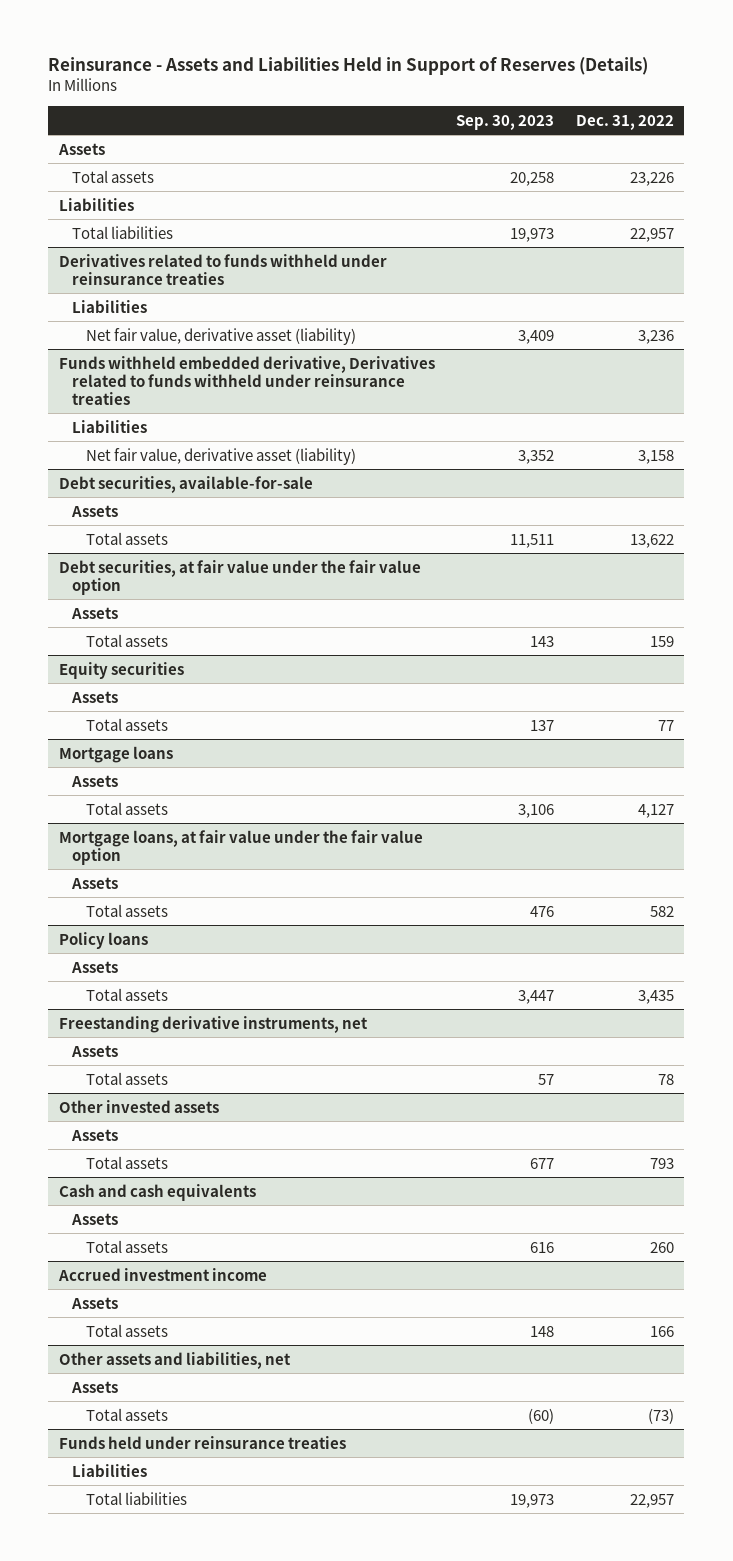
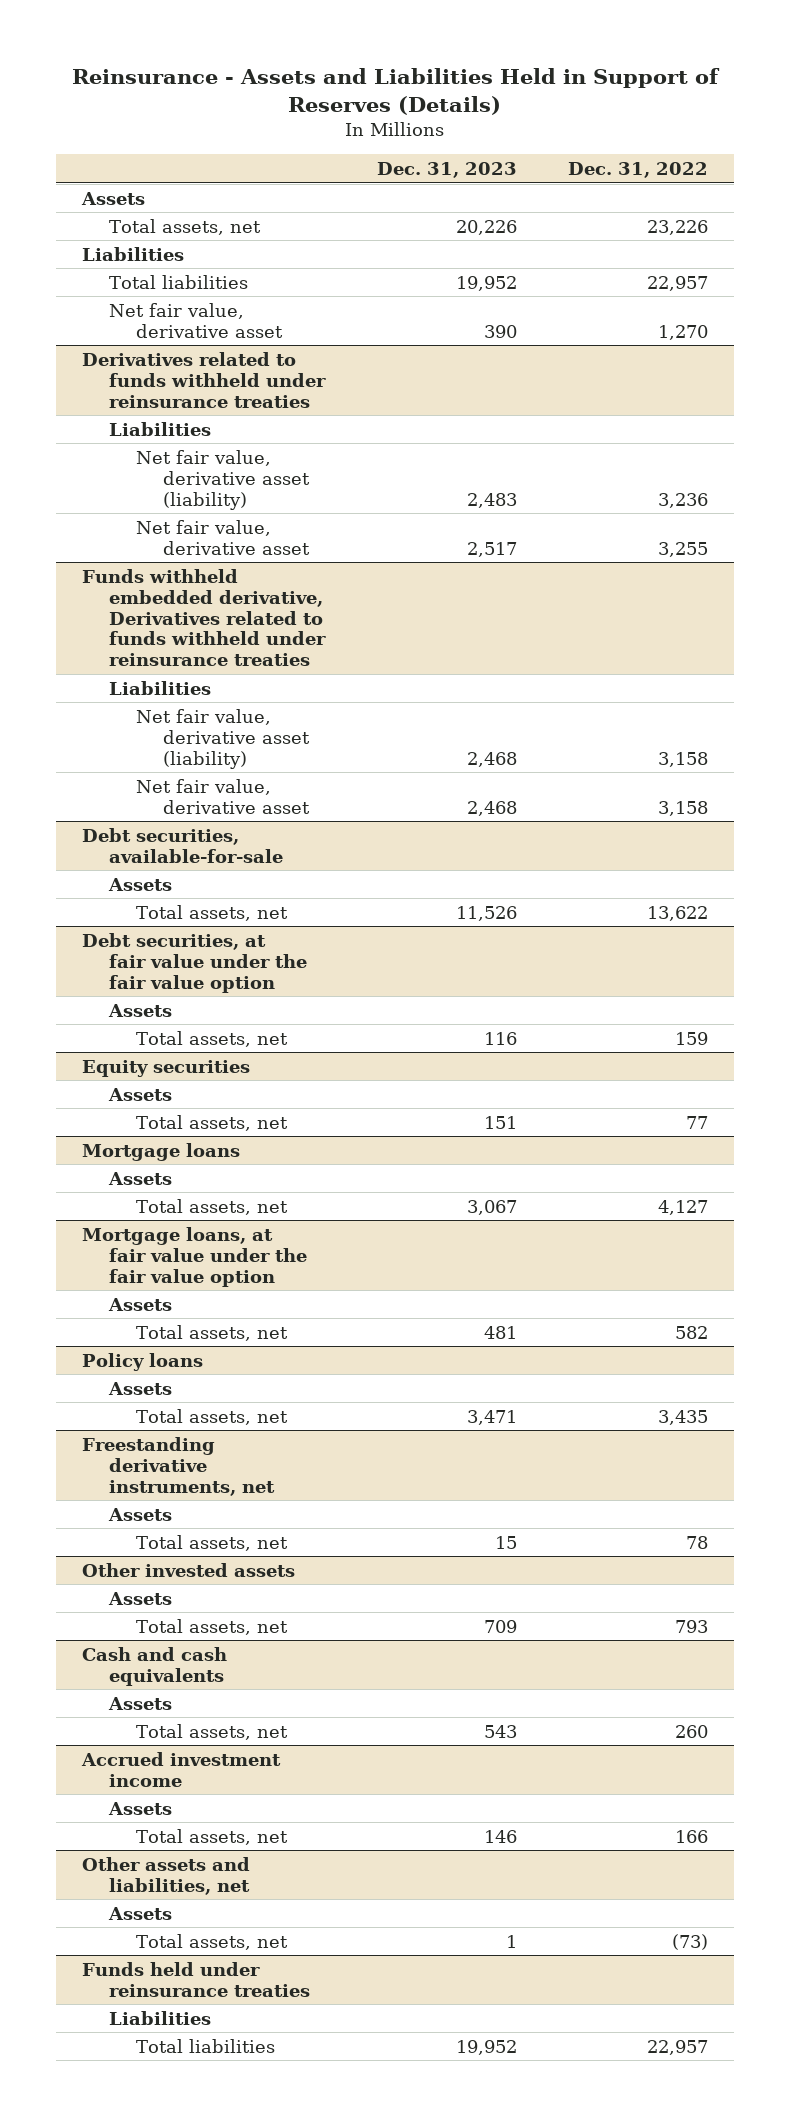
- | Sep. 30, 2023 | Dec. 31, 2022
+ | Dec. 31, 2023 | Dec. 31, 2022
- Total assets | 20,258 | 23,226
+ Total assets, net | 20,226 | 23,226
+ Net fair value, derivative asset | 390 | 1,270
@ Derivatives related to funds withheld under reinsurance treaties
+ Net fair value, derivative asset | 2,517 | 3,255
@ Funds withheld embedded derivative, Derivatives related to funds withheld under reinsurance treaties
+ Net fair value, derivative asset | 2,468 | 3,158
@ Debt securities, available-for-sale
- Total assets | 11,511 | 13,622
+ Total assets, net | 11,526 | 13,622
@ Debt securities, at fair value under the fair value option
- Total assets | 143 | 159
+ Total assets, net | 116 | 159
@ Equity securities
- Total assets | 137 | 77
+ Total assets, net | 151 | 77
@ Mortgage loans
- Total assets | 3,106 | 4,127
+ Total assets, net | 3,067 | 4,127
@ Mortgage loans, at fair value under the fair value option
- Total assets | 476 | 582
+ Total assets, net | 481 | 582
@ Policy loans
- Total assets | 3,447 | 3,435
+ Total assets, net | 3,471 | 3,435
@ Freestanding derivative instruments, net
- Total assets | 57 | 78
+ Total assets, net | 15 | 78
@ Other invested assets
- Total assets | 677 | 793
+ Total assets, net | 709 | 793
@ Cash and cash equivalents
- Total assets | 616 | 260
+ Total assets, net | 543 | 260
@ Accrued investment income
- Total assets | 148 | 166
+ Total assets, net | 146 | 166
@ Other assets and liabilities, net
- Total assets | (60) | (73)
+ Total assets, net | 1 | (73)

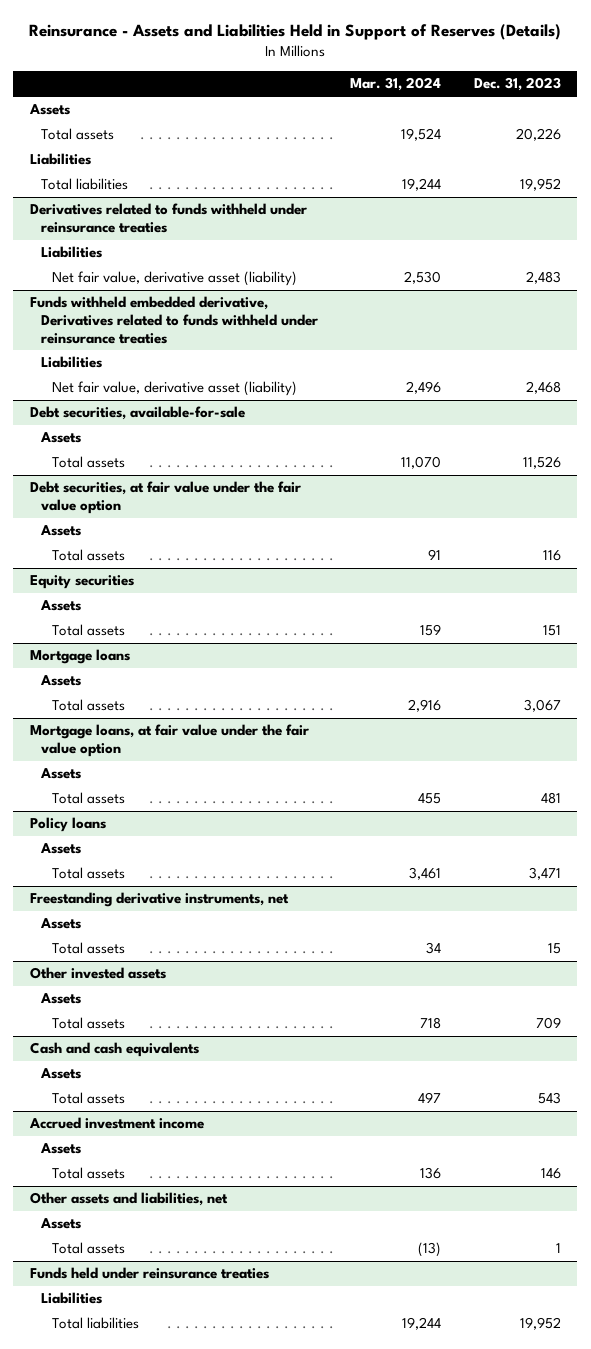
- | Dec. 31, 2023 | Dec. 31, 2022
+ | Mar. 31, 2024 | Dec. 31, 2023
- Total assets, net | 20,226 | 23,226
+ Total assets | 19,524 | 20,226
- Net fair value, derivative asset | 390 | 1,270
@ Derivatives related to funds withheld under reinsurance treaties
- Net fair value, derivative asset | 2,517 | 3,255
@ Funds withheld embedded derivative, Derivatives related to funds withheld under reinsurance treaties
- Net fair value, derivative asset | 2,468 | 3,158
@ Debt securities, available-for-sale
- Total assets, net | 11,526 | 13,622
+ Total assets | 11,070 | 11,526
@ Debt securities, at fair value under the fair value option
- Total assets, net | 116 | 159
+ Total assets | 91 | 116
@ Equity securities
- Total assets, net | 151 | 77
+ Total assets | 159 | 151
@ Mortgage loans
- Total assets, net | 3,067 | 4,127
+ Total assets | 2,916 | 3,067
@ Mortgage loans, at fair value under the fair value option
- Total assets, net | 481 | 582
+ Total assets | 455 | 481
@ Policy loans
- Total assets, net | 3,471 | 3,435
+ Total assets | 3,461 | 3,471
@ Freestanding derivative instruments, net
- Total assets, net | 15 | 78
+ Total assets | 34 | 15
@ Other invested assets
- Total assets, net | 709 | 793
+ Total assets | 718 | 709
@ Cash and cash equivalents
- Total assets, net | 543 | 260
+ Total assets | 497 | 543
@ Accrued investment income
- Total assets, net | 146 | 166
+ Total assets | 136 | 146
@ Other assets and liabilities, net
- Total assets, net | 1 | (73)
+ Total assets | (13) | 1

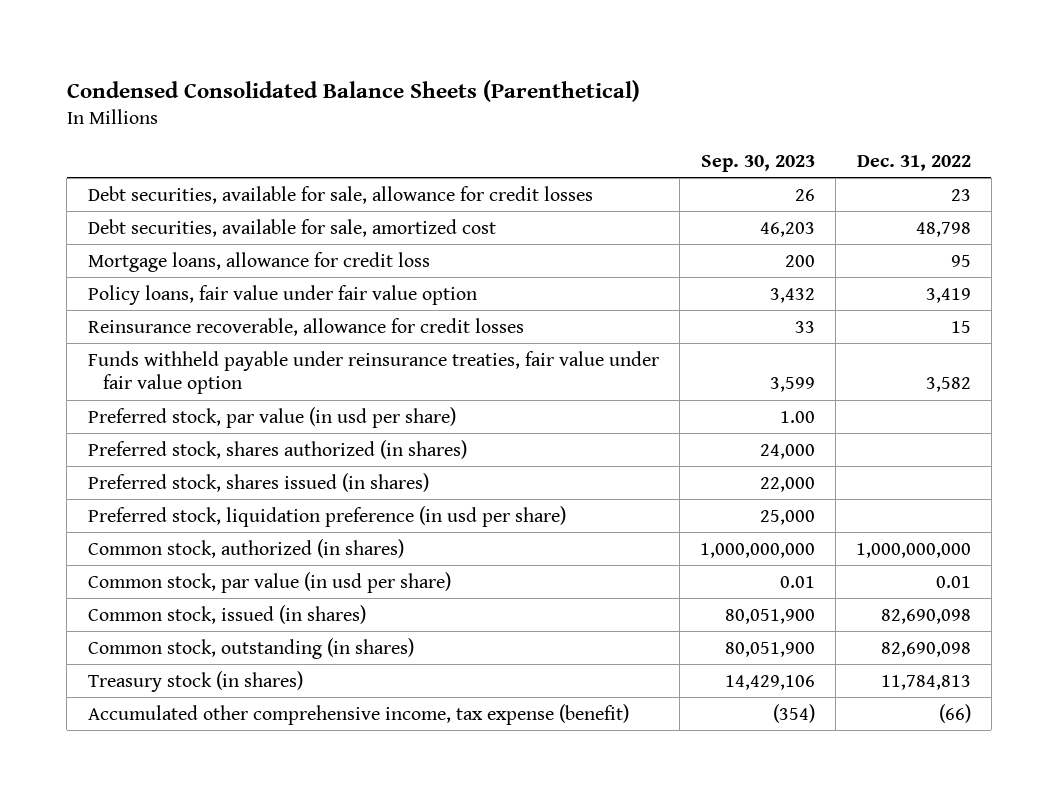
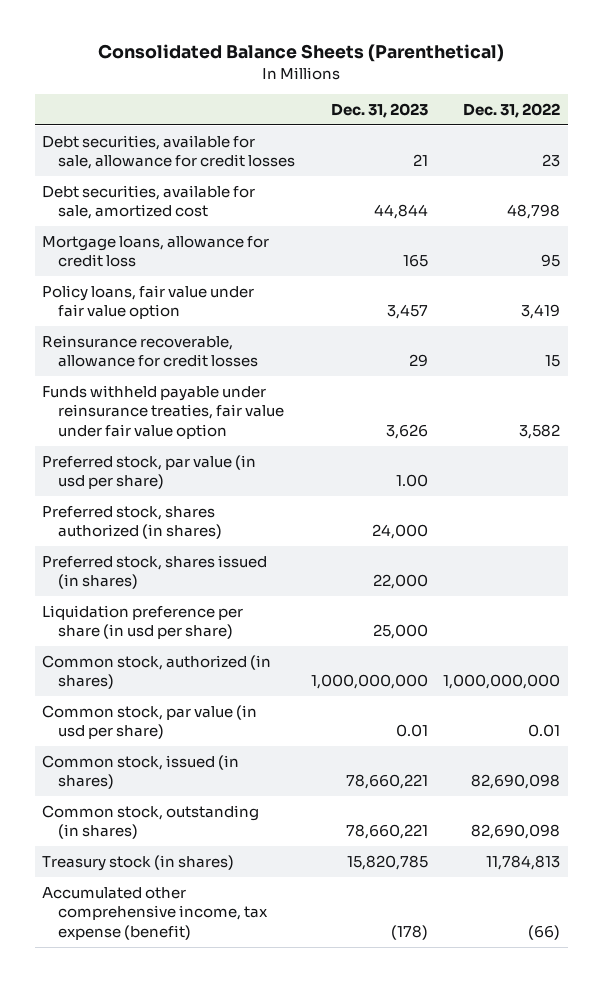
- Condensed Consolidated Balance Sheets (Parenthetical)
+ Consolidated Balance Sheets (Parenthetical)
- | Sep. 30, 2023 | Dec. 31, 2022
+ | Dec. 31, 2023 | Dec. 31, 2022
- Preferred stock, liquidation preference (in usd per share) | 25,000 |
+ Liquidation preference per share (in usd per share) | 25,000 |

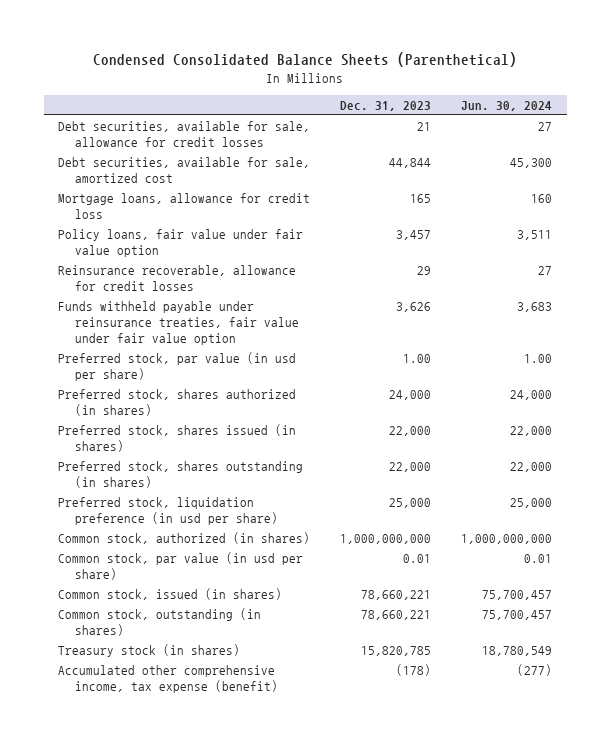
- Consolidated Balance Sheets (Parenthetical)
+ Condensed Consolidated Balance Sheets (Parenthetical)
- | Dec. 31, 2023 | Dec. 31, 2022
+ | Dec. 31, 2023 | Jun. 30, 2024
- Liquidation preference per share (in usd per share) | 25,000 |
+ Preferred stock, shares outstanding (in shares) | 22,000 | 22,000
+ Preferred stock, liquidation preference (in usd per share) | 25,000 | 25,000

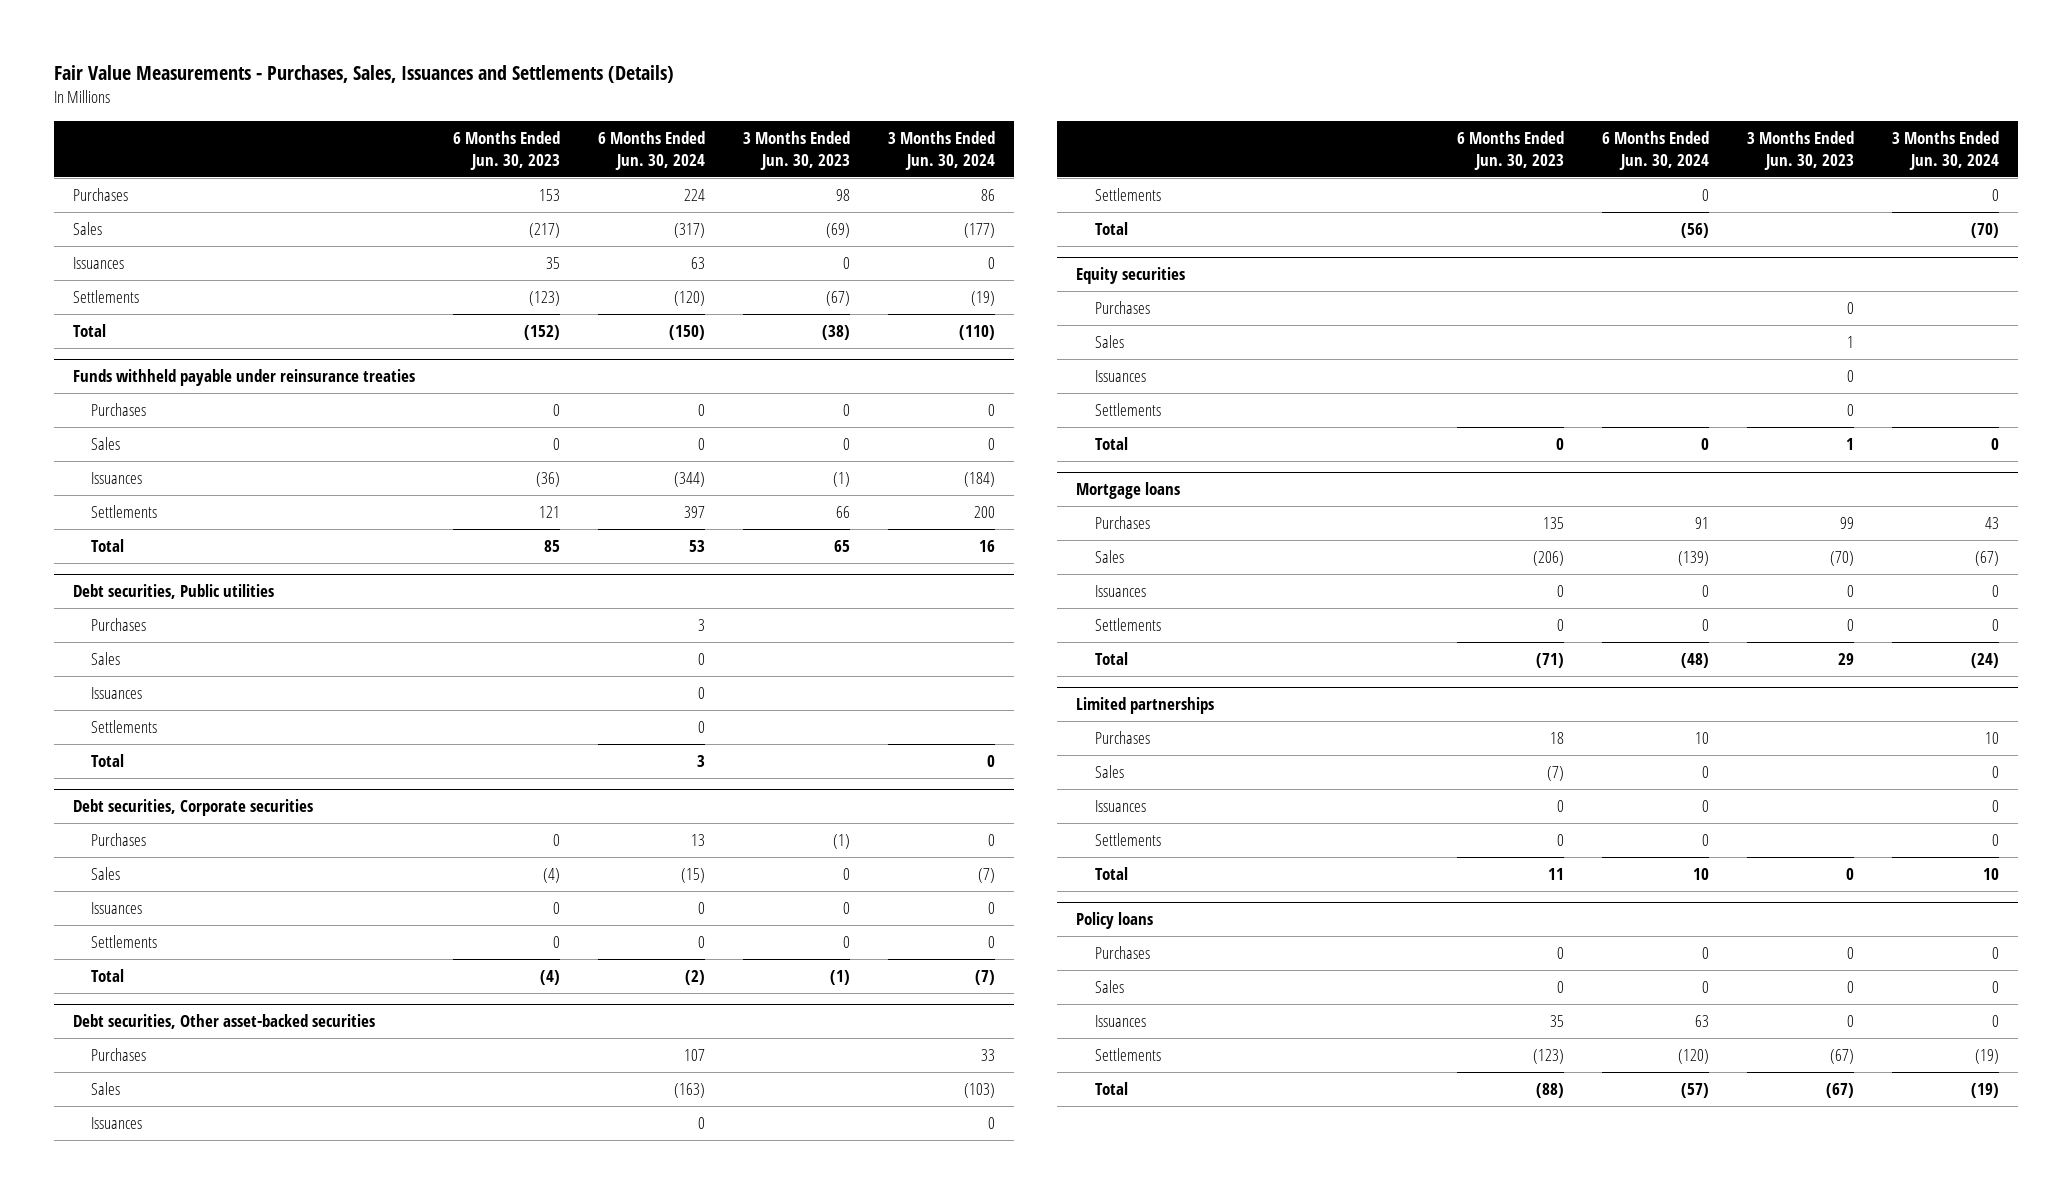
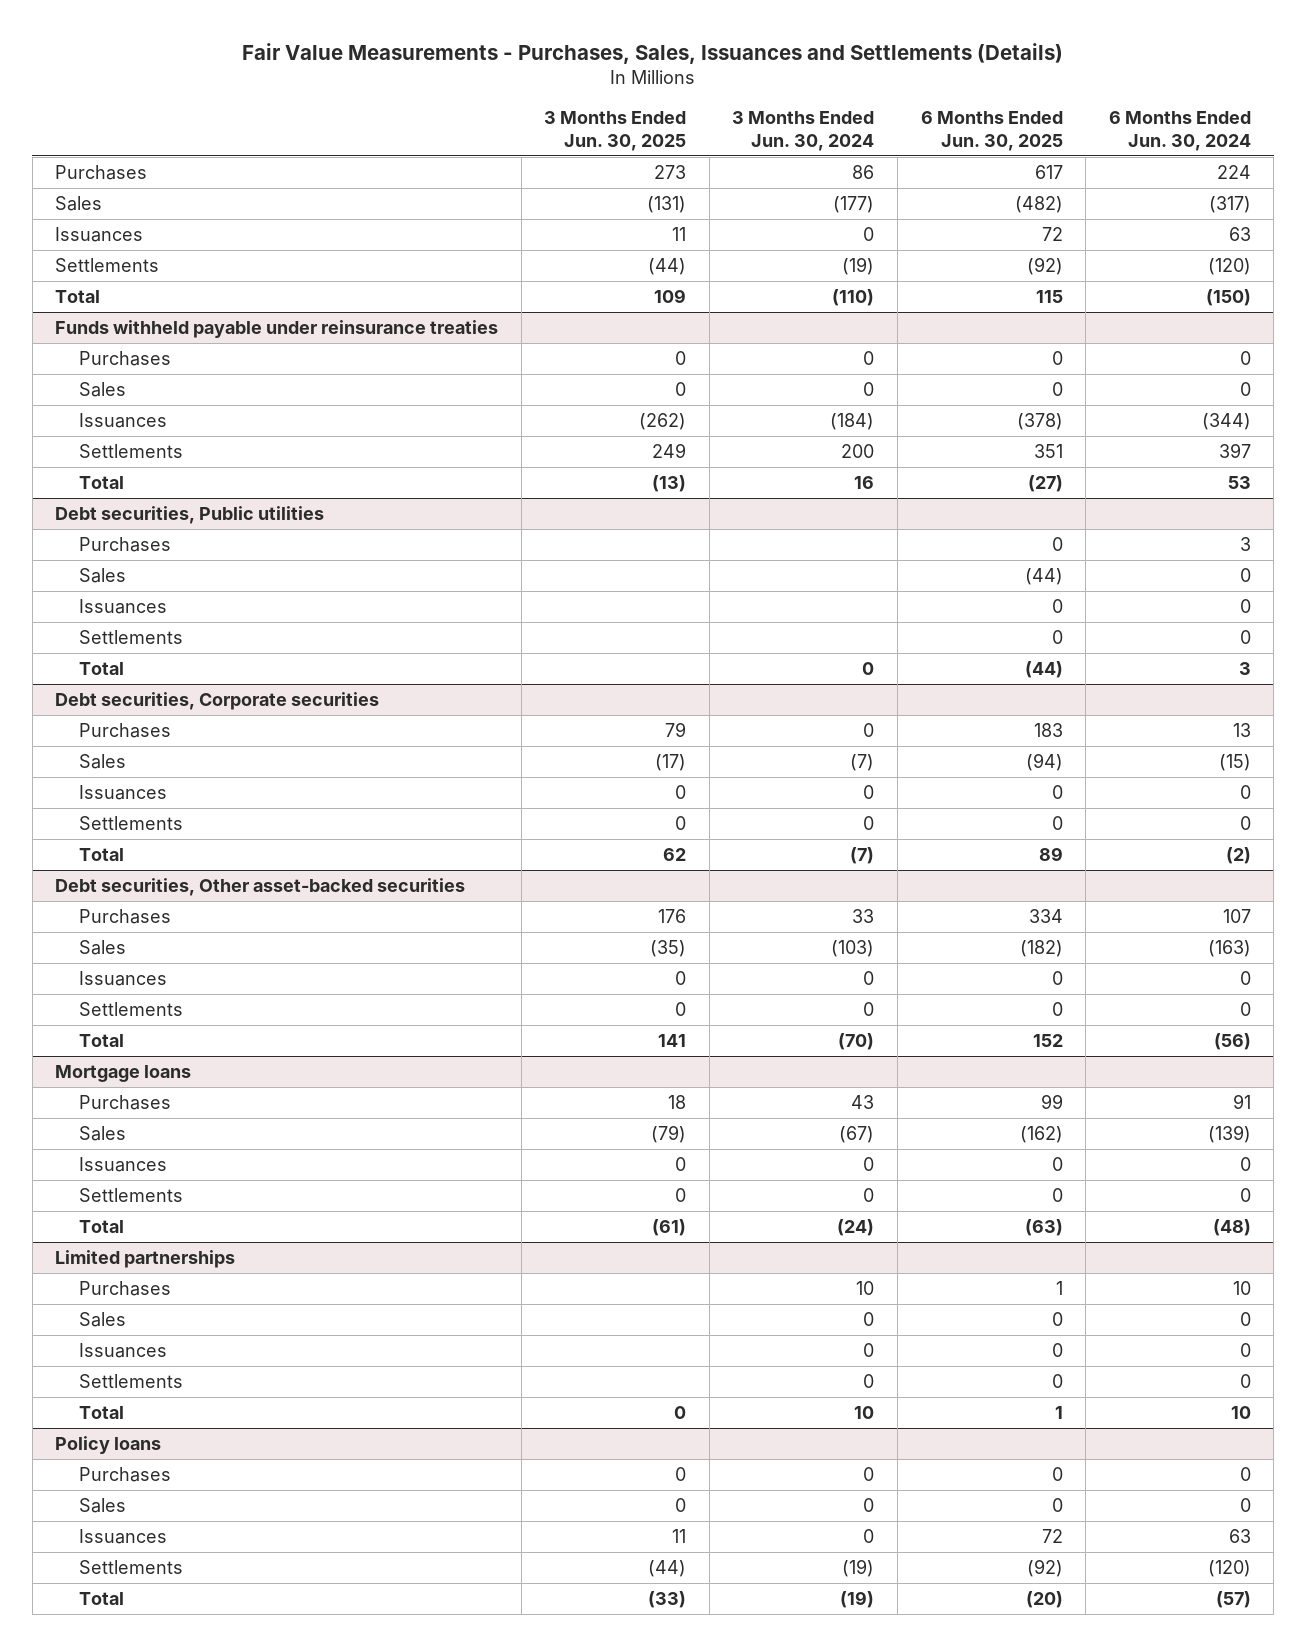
- | 6 Months Ended Jun. 30, 2023 | 6 Months Ended Jun. 30, 2024 | 3 Months Ended Jun. 30, 2023 | 3 Months Ended Jun. 30, 2024
+ | 3 Months Ended Jun. 30, 2025 | 3 Months Ended Jun. 30, 2024 | 6 Months Ended Jun. 30, 2025 | 6 Months Ended Jun. 30, 2024
- Equity securities
- Purchases | | | 0 |
- Sales | | | 1 |
- Issuances | | | 0 |
- Settlements | | | 0 |
- Total | 0 | 0 | 1 | 0

